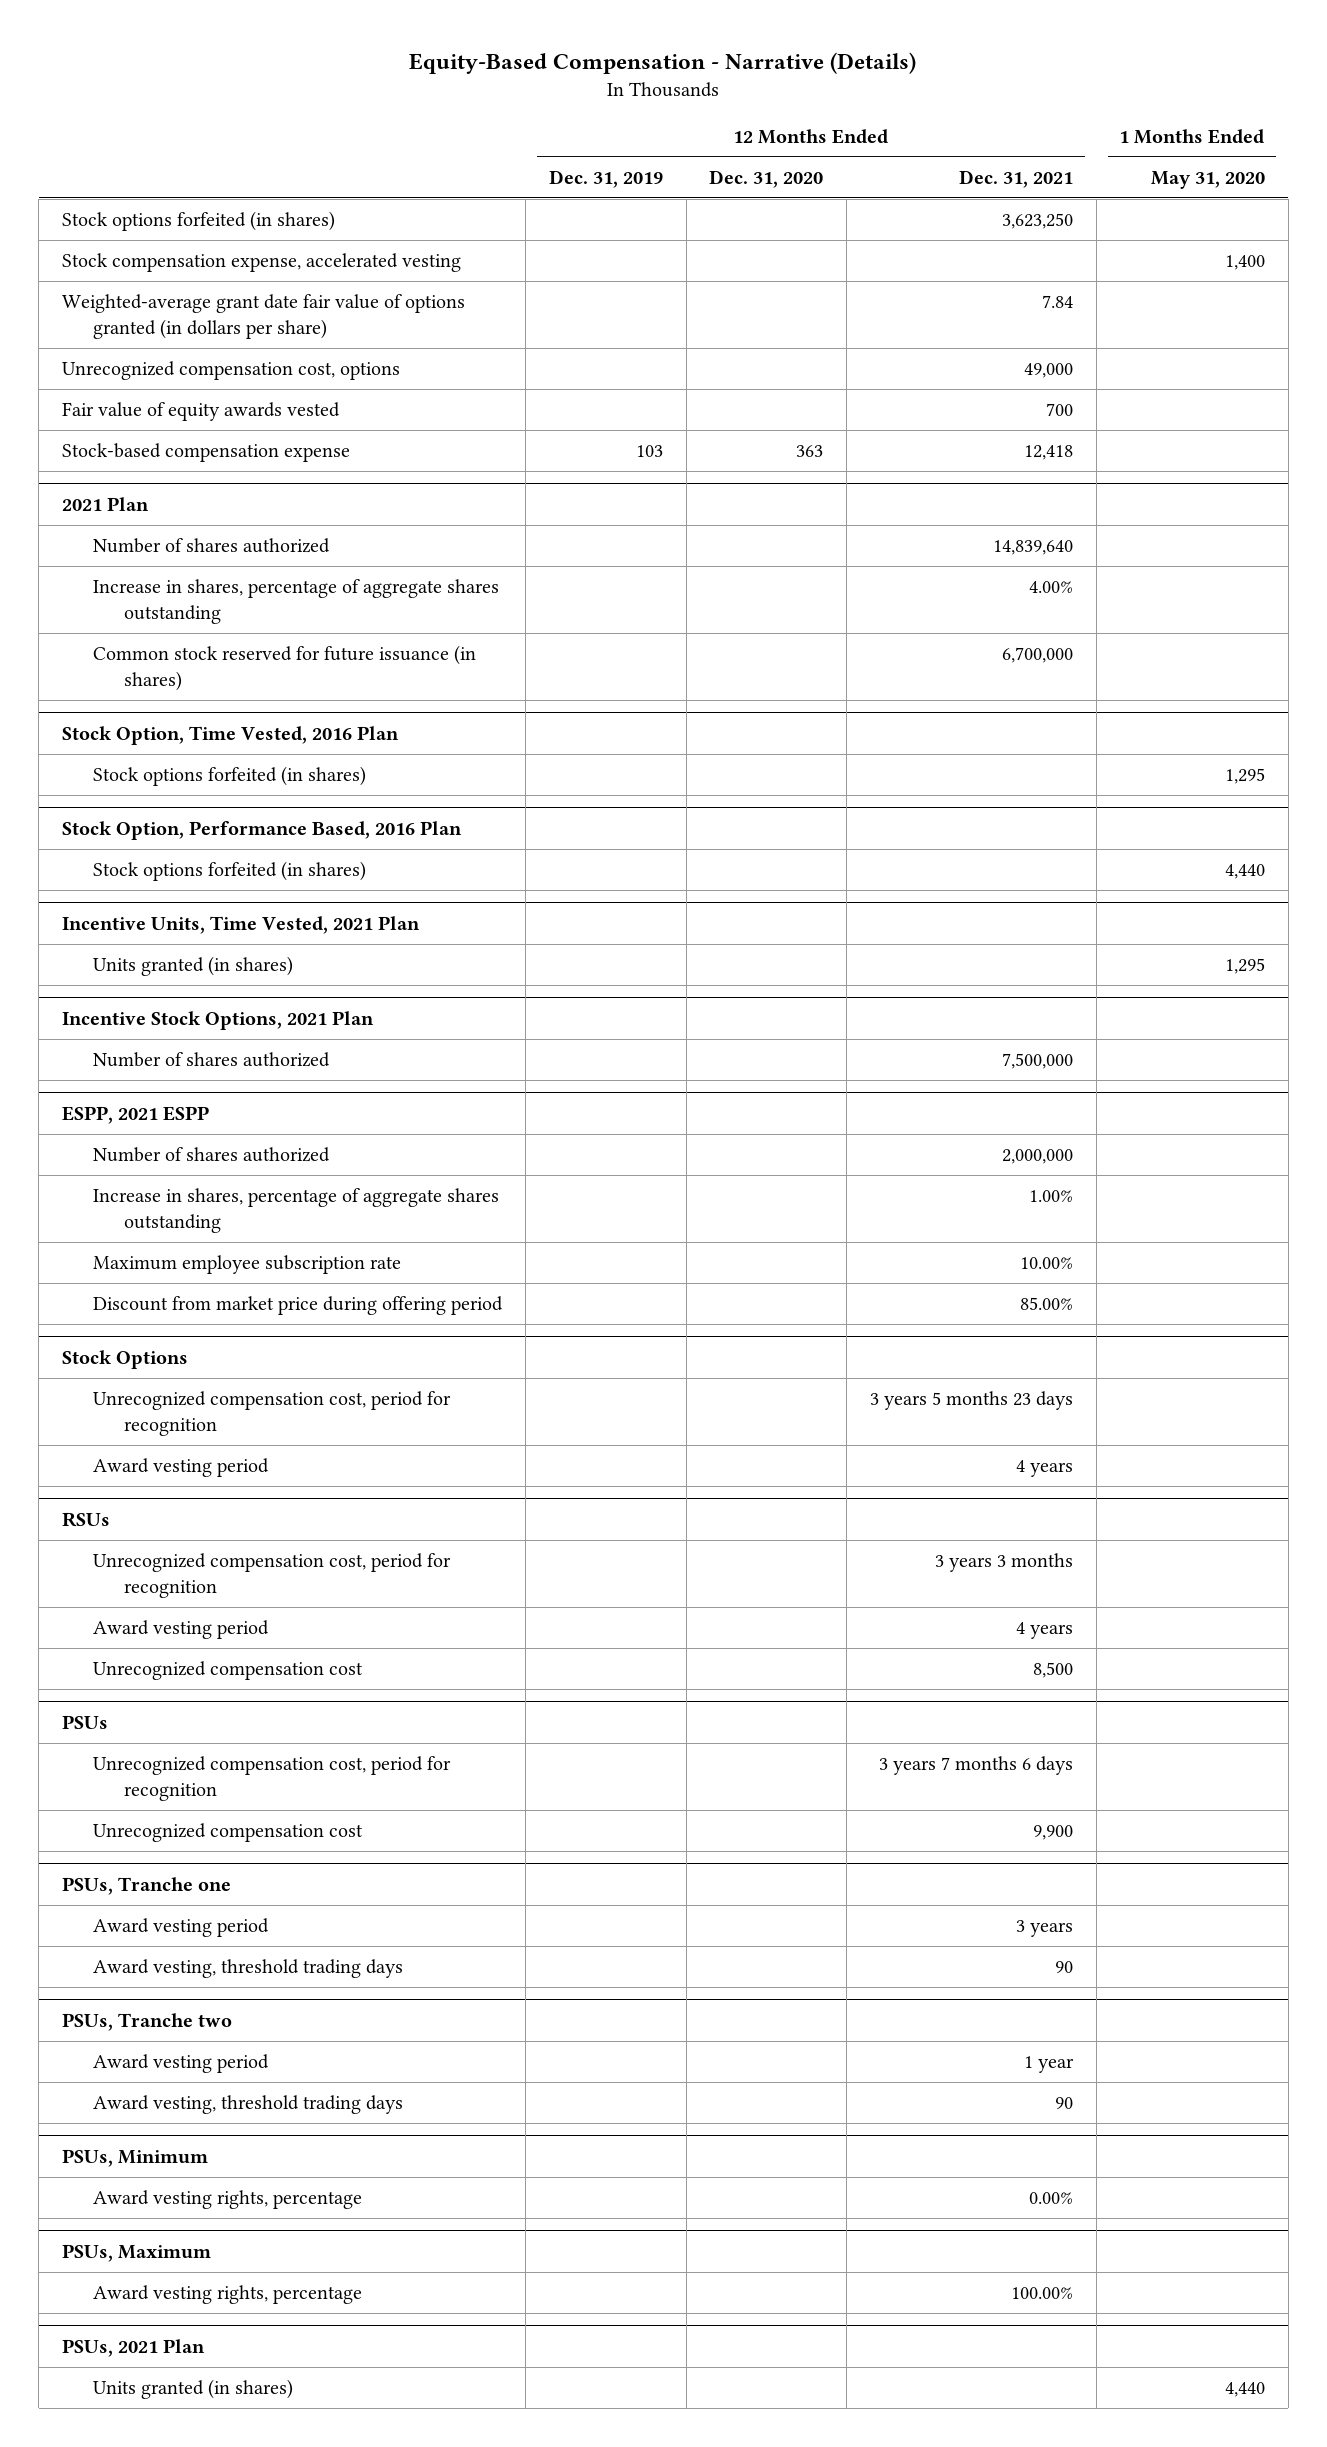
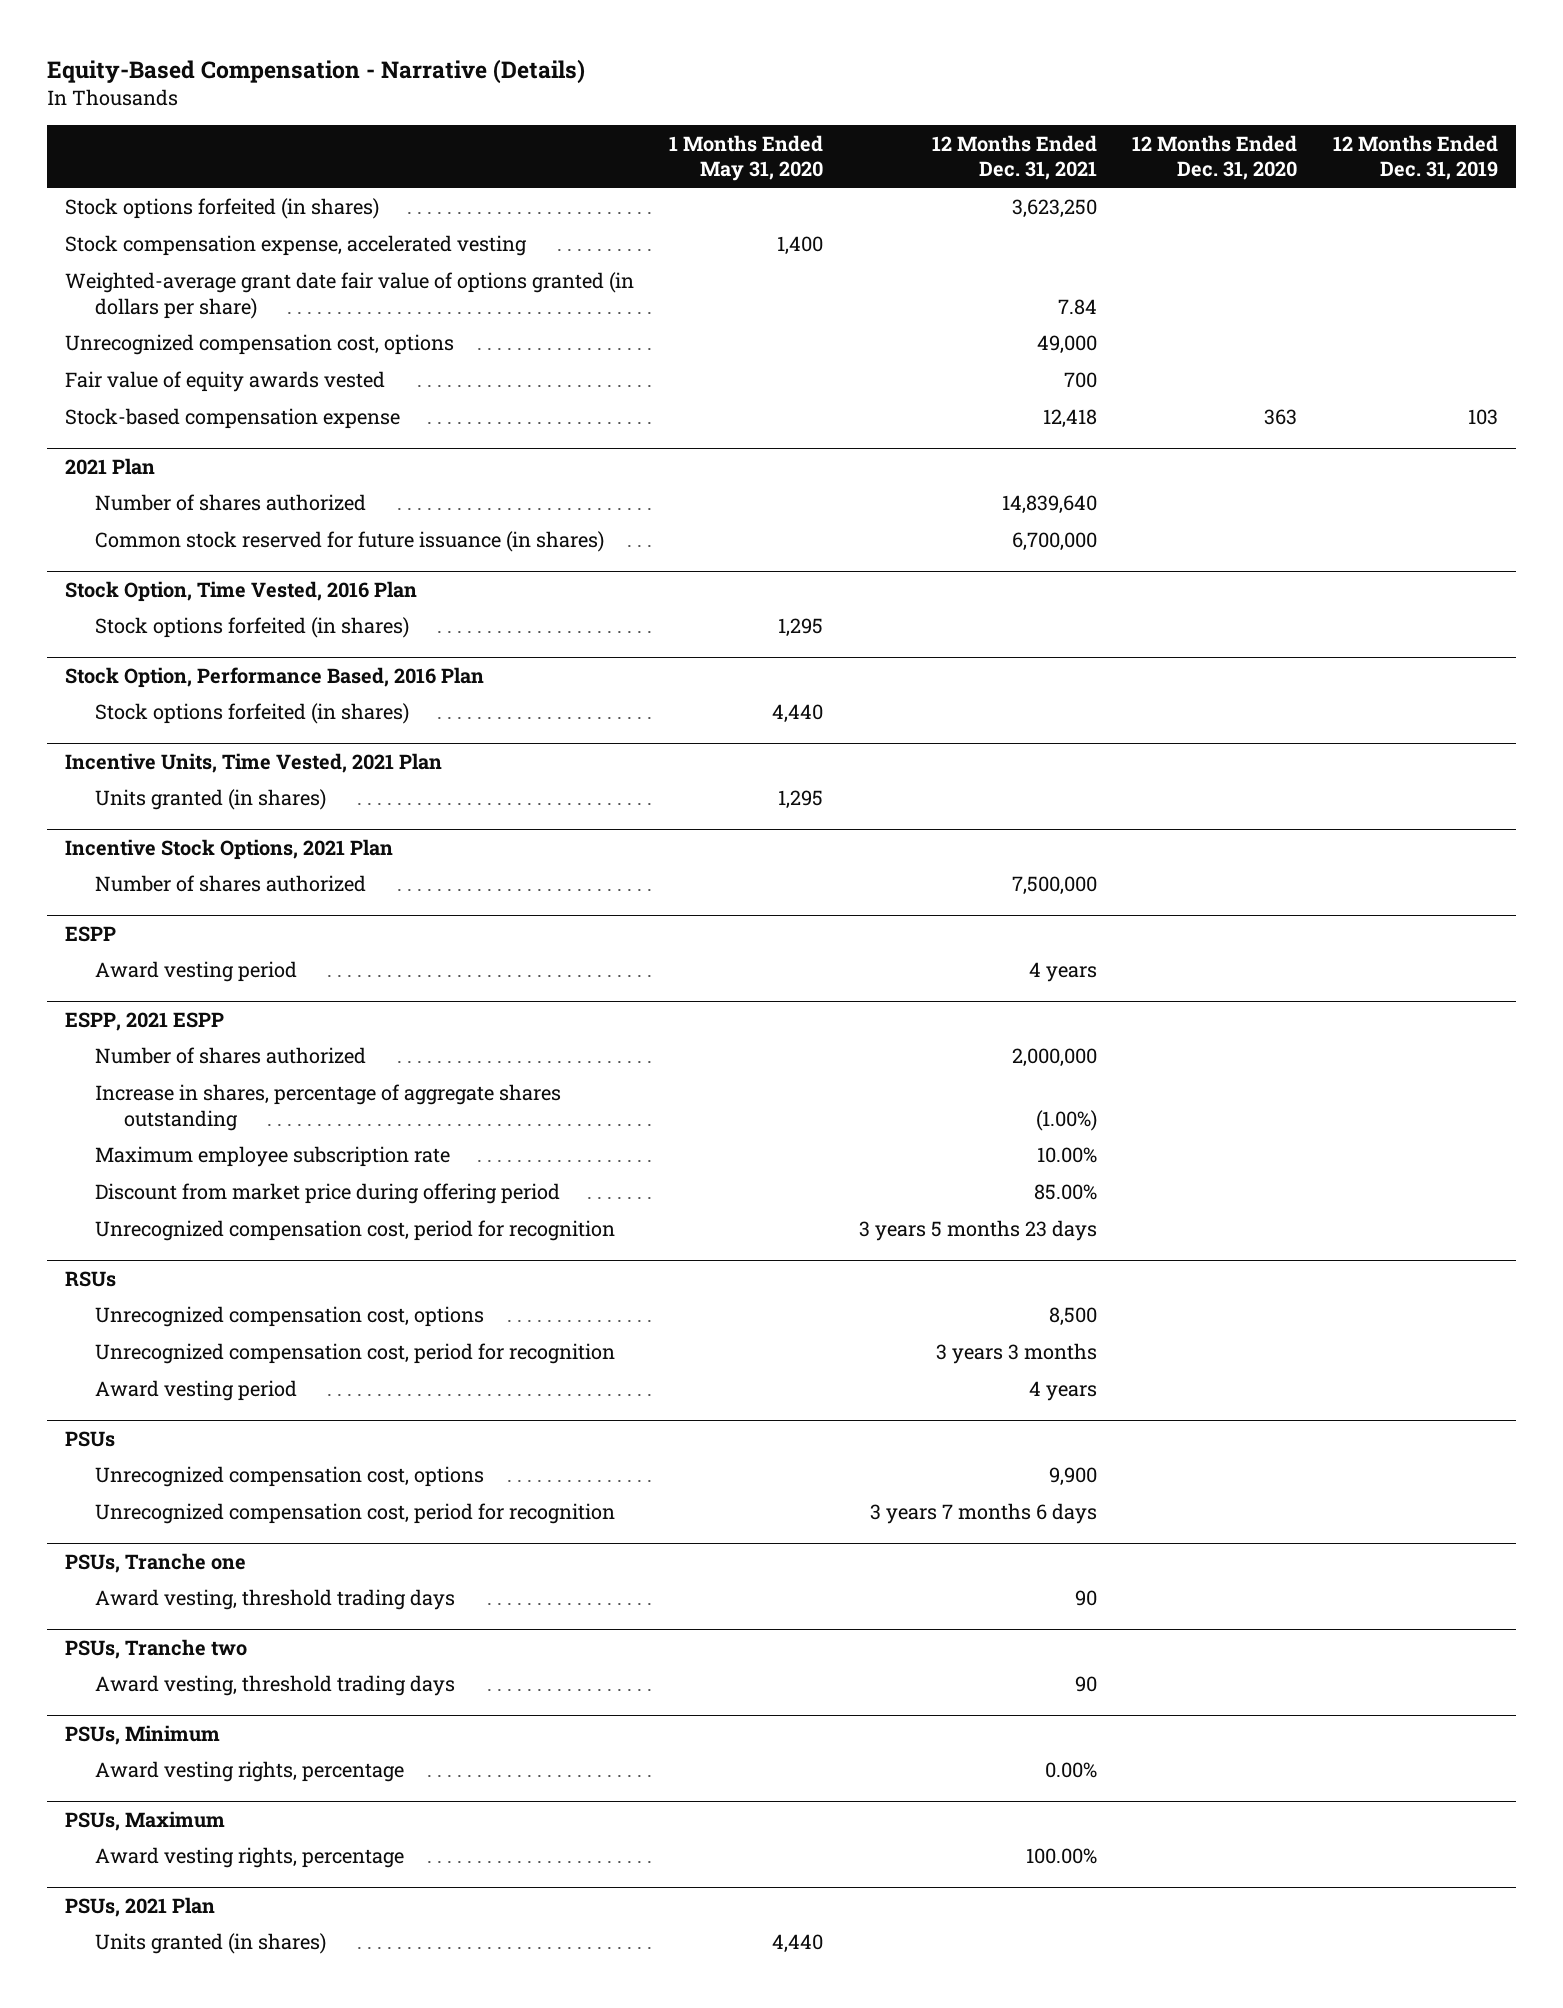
- | 12 Months Ended Dec. 31, 2019 | 12 Months Ended Dec. 31, 2020 | 12 Months Ended Dec. 31, 2021 | 1 Months Ended May 31, 2020
+ | 1 Months Ended May 31, 2020 | 12 Months Ended Dec. 31, 2021 | 12 Months Ended Dec. 31, 2020 | 12 Months Ended Dec. 31, 2019
@ 2021 Plan
- Increase in shares, percentage of aggregate shares outstanding | | | 4.00% |
+ ESPP
+ Award vesting period | | 4 years | |
@ ESPP, 2021 ESPP
- Increase in shares, percentage of aggregate shares outstanding | | | 1.00% |
+ Increase in shares, percentage of aggregate shares outstanding | | (1.00%) | |
- Stock Options
- Award vesting period | | | 4 years |
@ RSUs
+ Unrecognized compensation cost, options | | 8,500 | |
- Unrecognized compensation cost | | | 8,500 |
@ PSUs
+ Unrecognized compensation cost, options | | 9,900 | |
- Unrecognized compensation cost | | | 9,900 |
@ PSUs, Tranche one
- Award vesting period | | | 3 years |
@ PSUs, Tranche two
- Award vesting period | | | 1 year |

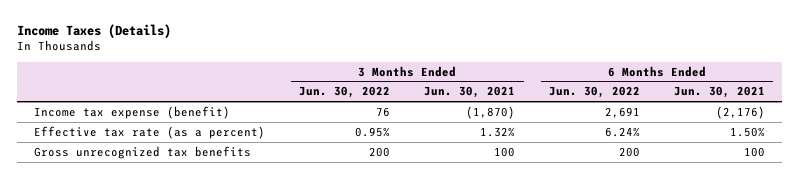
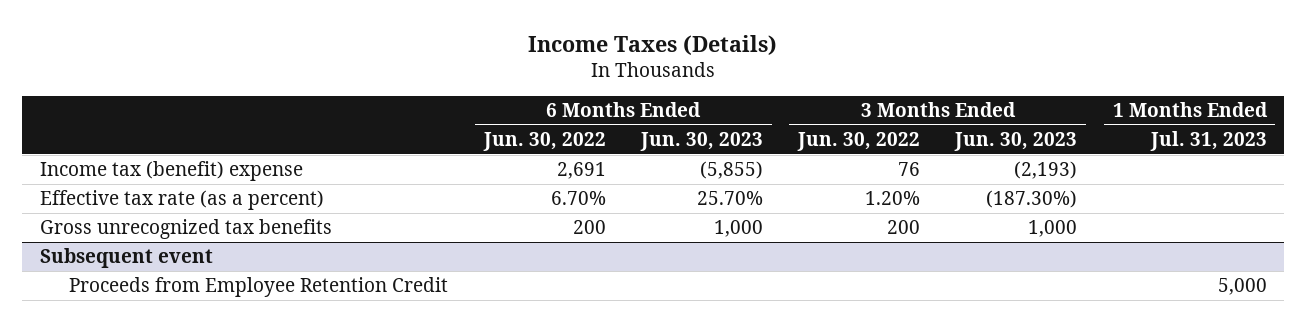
- | 3 Months Ended Jun. 30, 2022 | 3 Months Ended Jun. 30, 2021 | 6 Months Ended Jun. 30, 2022 | 6 Months Ended Jun. 30, 2021
+ | 6 Months Ended Jun. 30, 2022 | 6 Months Ended Jun. 30, 2023 | 3 Months Ended Jun. 30, 2022 | 3 Months Ended Jun. 30, 2023 | 1 Months Ended Jul. 31, 2023
- Income tax expense (benefit) | 76 | (1,870) | 2,691 | (2,176)
- Effective tax rate (as a percent) | 0.95% | 1.32% | 6.24% | 1.50%
+ Income tax (benefit) expense | 2,691 | (5,855) | 76 | (2,193) |
+ Effective tax rate (as a percent) | 6.70% | 25.70% | 1.20% | (187.30%) |
+ Subsequent event
+ Proceeds from Employee Retention Credit | | | | | 5,000

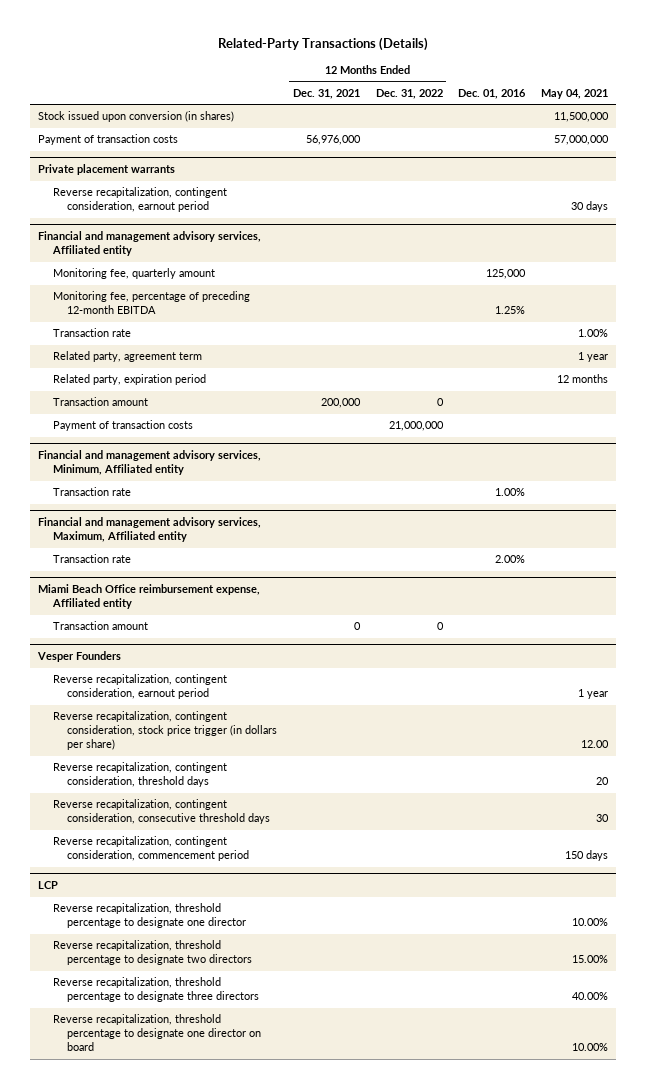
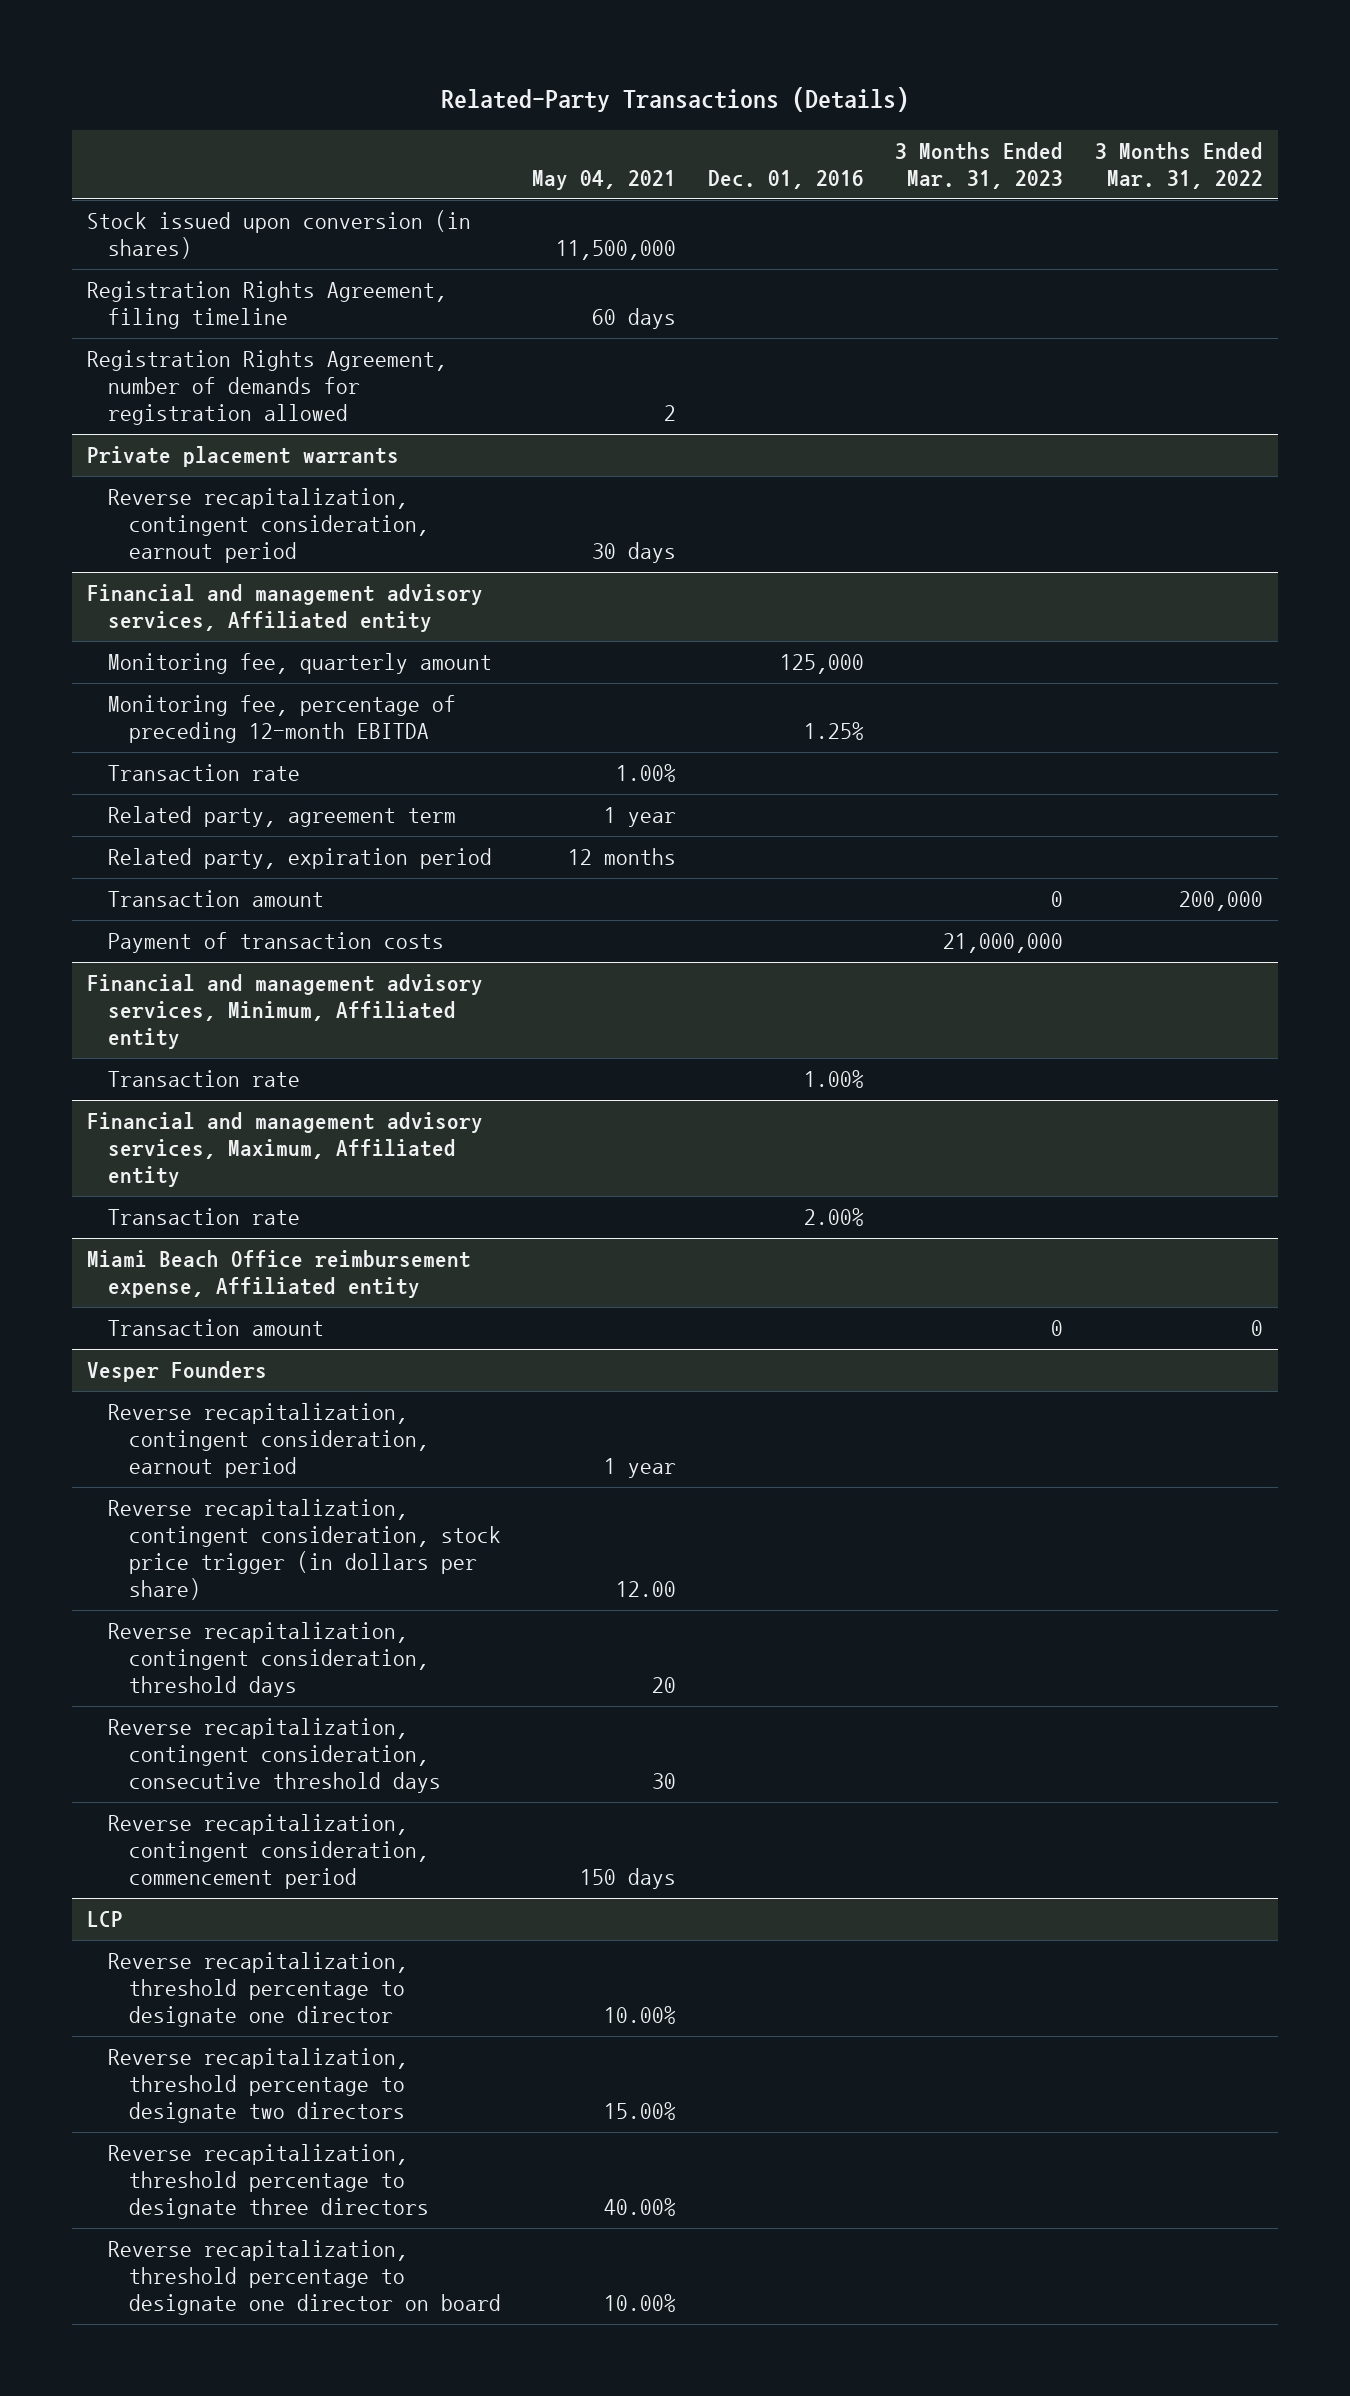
- | 12 Months Ended Dec. 31, 2021 | 12 Months Ended Dec. 31, 2022 | Dec. 01, 2016 | May 04, 2021
+ | May 04, 2021 | Dec. 01, 2016 | 3 Months Ended Mar. 31, 2023 | 3 Months Ended Mar. 31, 2022
- Payment of transaction costs | 56,976,000 | | | 57,000,000
+ Registration Rights Agreement, filing timeline | 60 days | | |
+ Registration Rights Agreement, number of demands for registration allowed | 2 | | |

